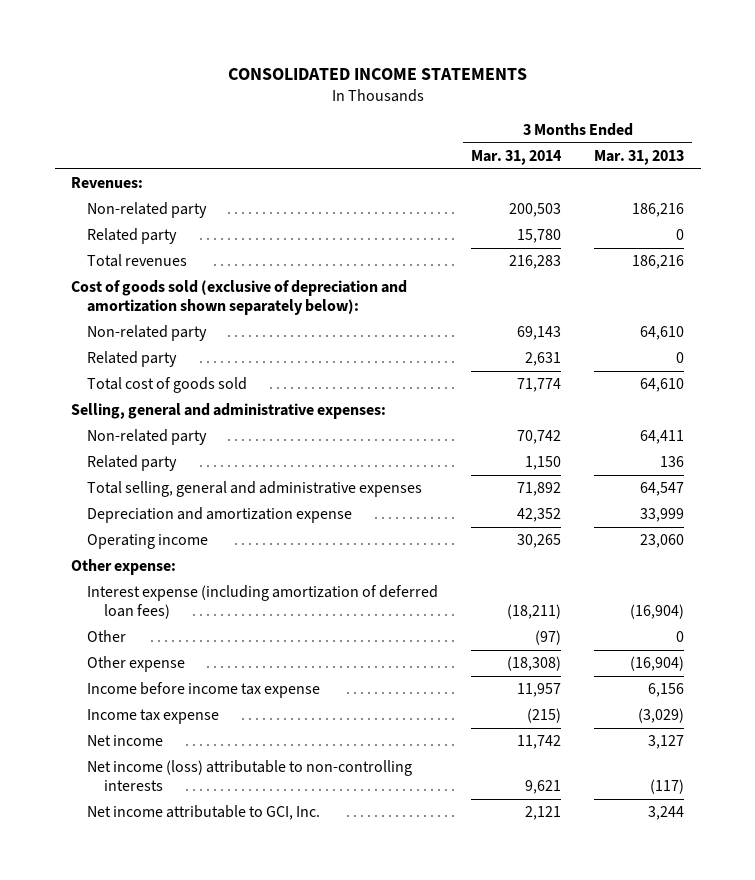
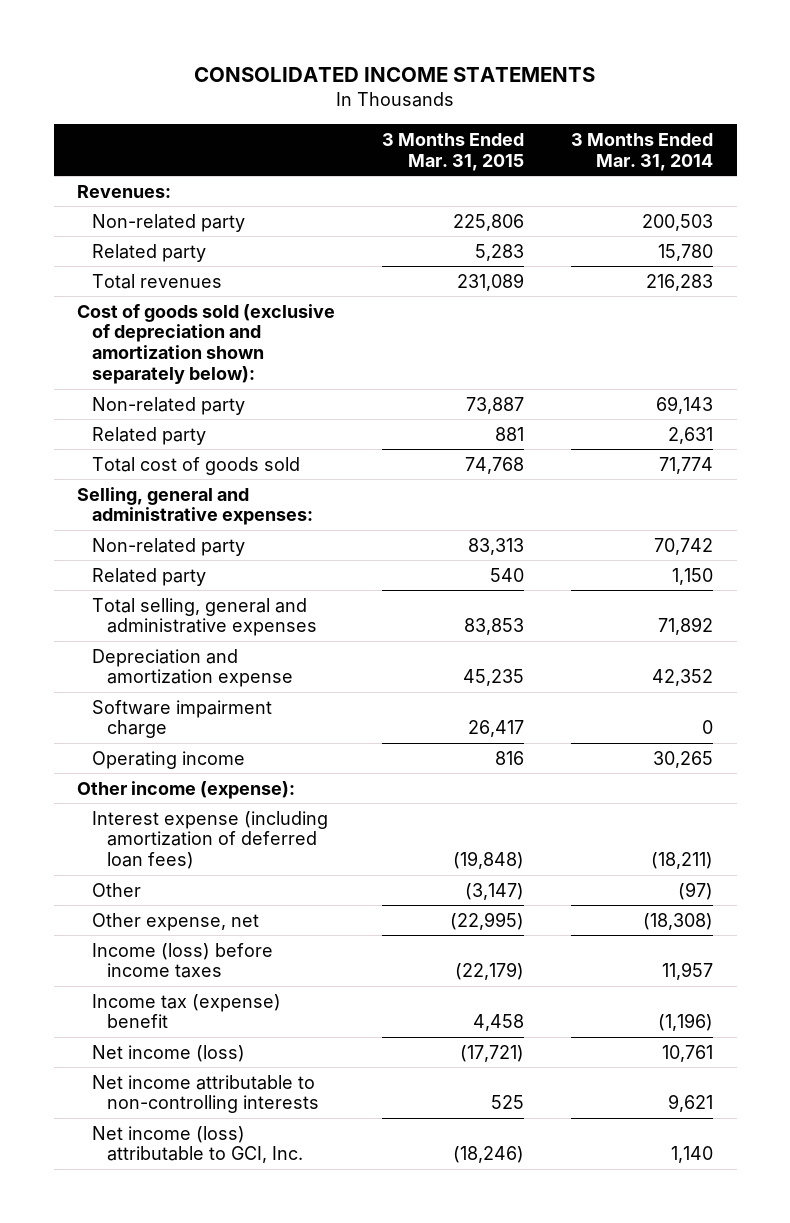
- | 3 Months Ended Mar. 31, 2014 | 3 Months Ended Mar. 31, 2013
+ | 3 Months Ended Mar. 31, 2015 | 3 Months Ended Mar. 31, 2014
+ Software impairment charge | 26,417 | 0
- Other expense:
+ Other income (expense):
- Other expense | (18,308) | (16,904)
- Income before income tax expense | 11,957 | 6,156
- Income tax expense | (215) | (3,029)
- Net income | 11,742 | 3,127
- Net income (loss) attributable to non-controlling interests | 9,621 | (117)
- Net income attributable to GCI, Inc. | 2,121 | 3,244
+ Other expense, net | (22,995) | (18,308)
+ Income (loss) before income taxes | (22,179) | 11,957
+ Income tax (expense) benefit | 4,458 | (1,196)
+ Net income (loss) | (17,721) | 10,761
+ Net income attributable to non-controlling interests | 525 | 9,621
+ Net income (loss) attributable to GCI, Inc. | (18,246) | 1,140

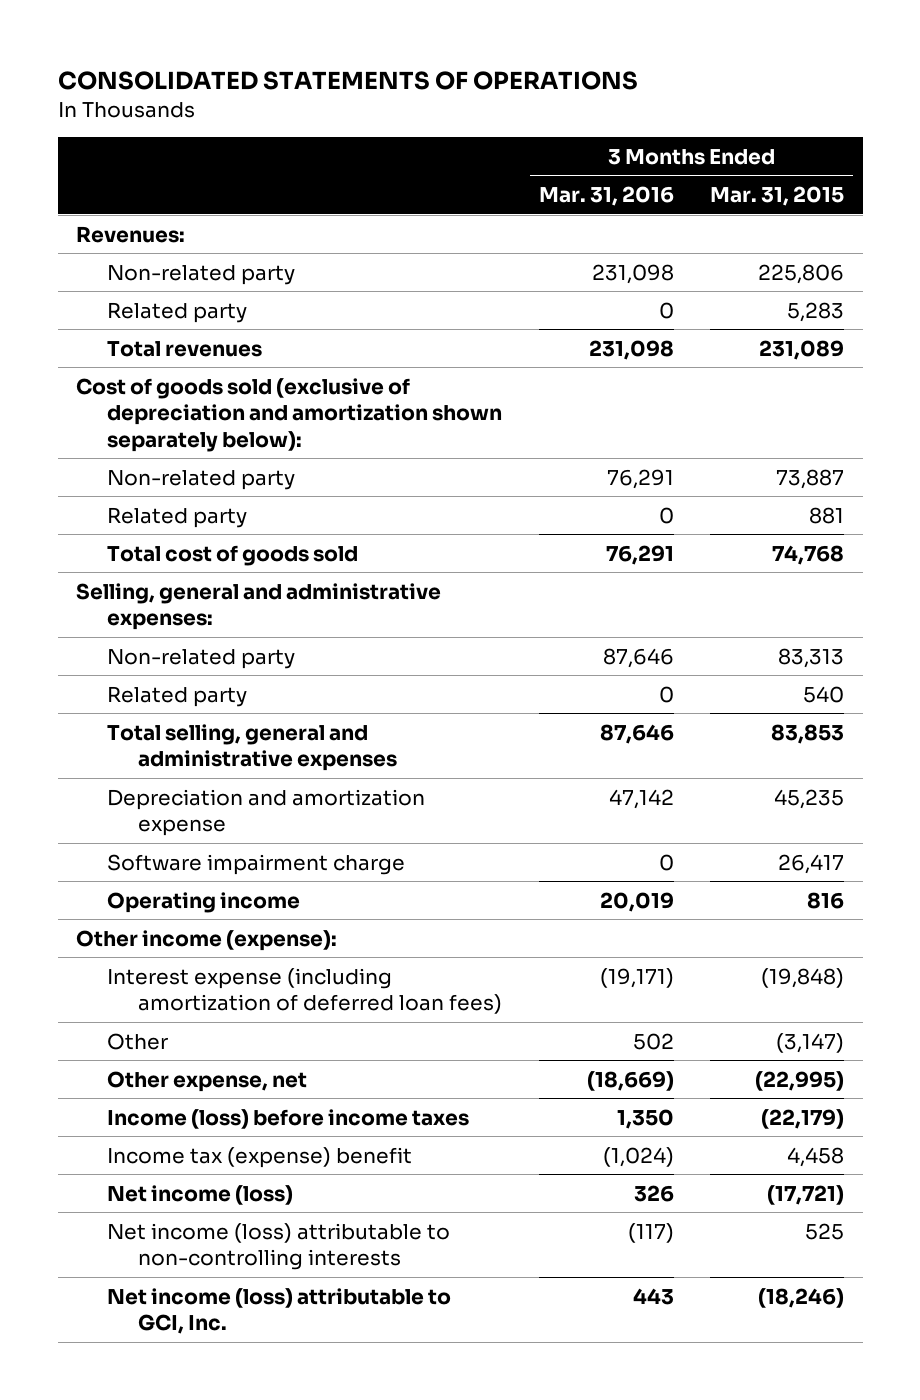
- CONSOLIDATED INCOME STATEMENTS
+ CONSOLIDATED STATEMENTS OF OPERATIONS
- | 3 Months Ended Mar. 31, 2015 | 3 Months Ended Mar. 31, 2014
+ | 3 Months Ended Mar. 31, 2016 | 3 Months Ended Mar. 31, 2015
- Net income attributable to non-controlling interests | 525 | 9,621
+ Net income (loss) attributable to non-controlling interests | (117) | 525

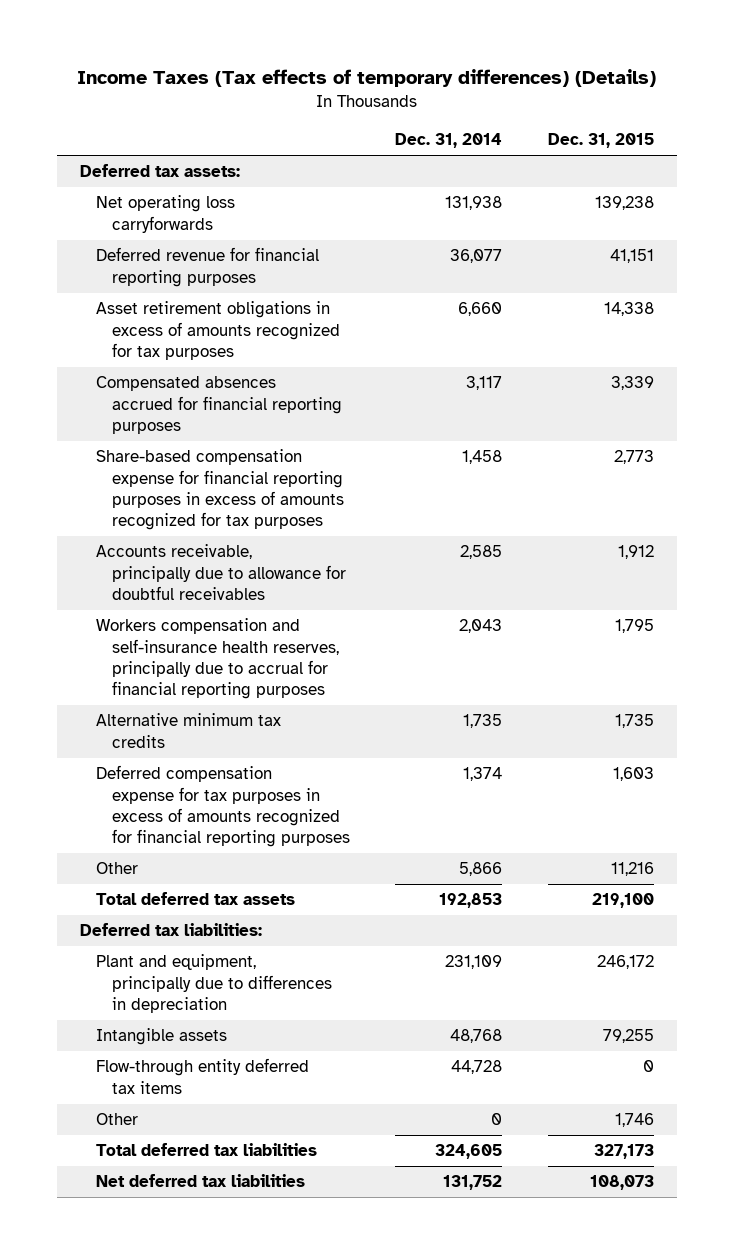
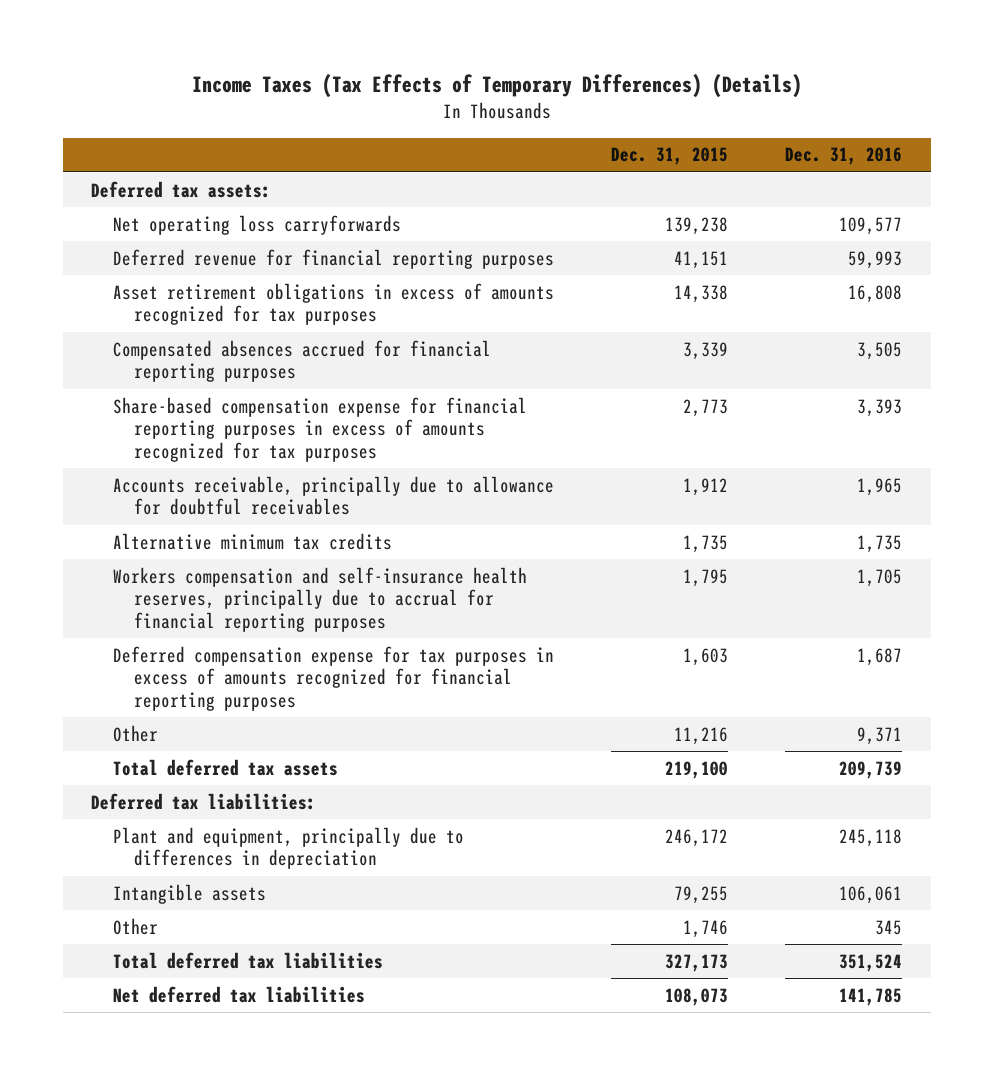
- Income Taxes (Tax effects of temporary differences) (Details)
+ Income Taxes (Tax Effects of Temporary Differences) (Details)
- | Dec. 31, 2014 | Dec. 31, 2015
+ | Dec. 31, 2015 | Dec. 31, 2016
moved down: Workers compensation and self-insurance health reserves, principally due to accrual for financial reporting purposes | 1,795 | 1,705
- Flow-through entity deferred tax items | 44,728 | 0

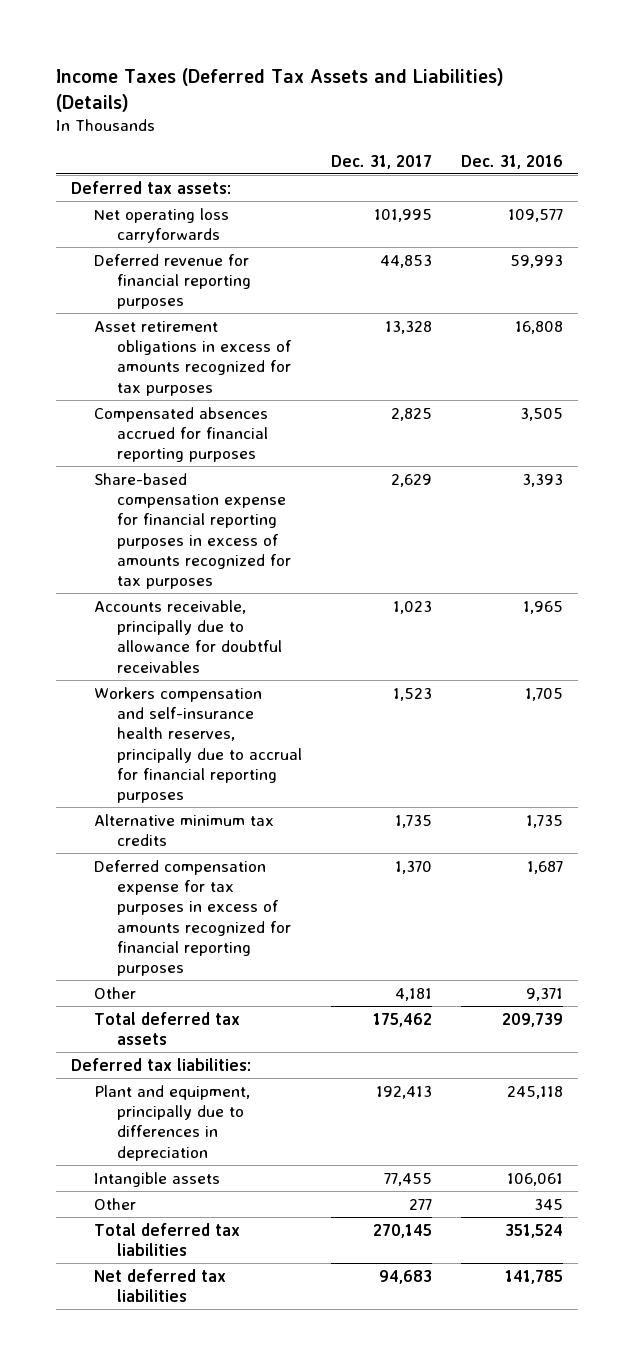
- Income Taxes (Tax Effects of Temporary Differences) (Details)
+ Income Taxes (Deferred Tax Assets and Liabilities) (Details)
- | Dec. 31, 2015 | Dec. 31, 2016
+ | Dec. 31, 2017 | Dec. 31, 2016
moved down: Alternative minimum tax credits | 1,735 | 1,735

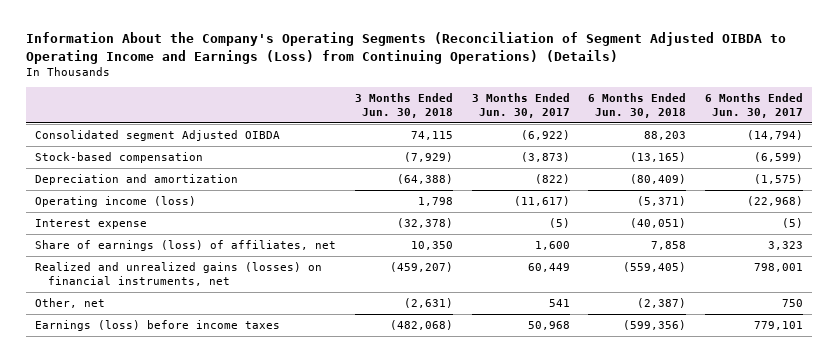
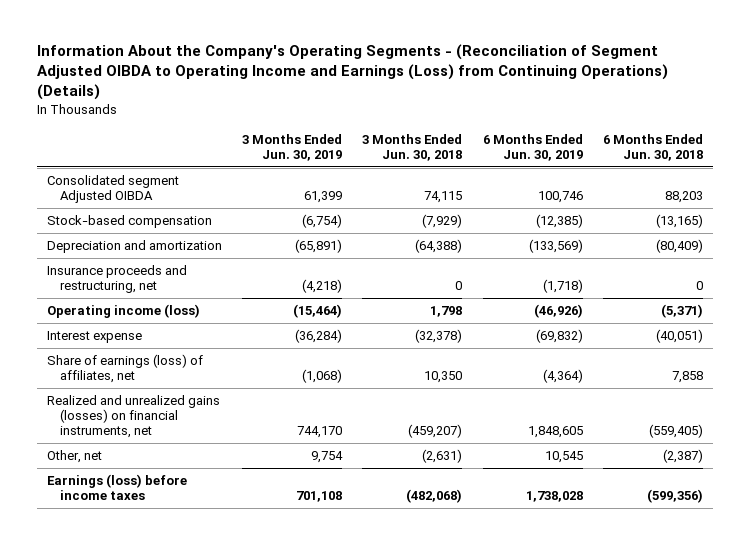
- Information About the Company's Operating Segments (Reconciliation of Segment Adjusted OIBDA to Operating Income and Earnings (Loss) from Continuing Operations) (Details)
+ Information About the Company's Operating Segments - (Reconciliation of Segment Adjusted OIBDA to Operating Income and Earnings (Loss) from Continuing Operations) (Details)
- | 3 Months Ended Jun. 30, 2018 | 3 Months Ended Jun. 30, 2017 | 6 Months Ended Jun. 30, 2018 | 6 Months Ended Jun. 30, 2017
+ | 3 Months Ended Jun. 30, 2019 | 3 Months Ended Jun. 30, 2018 | 6 Months Ended Jun. 30, 2019 | 6 Months Ended Jun. 30, 2018
+ Insurance proceeds and restructuring, net | (4,218) | 0 | (1,718) | 0

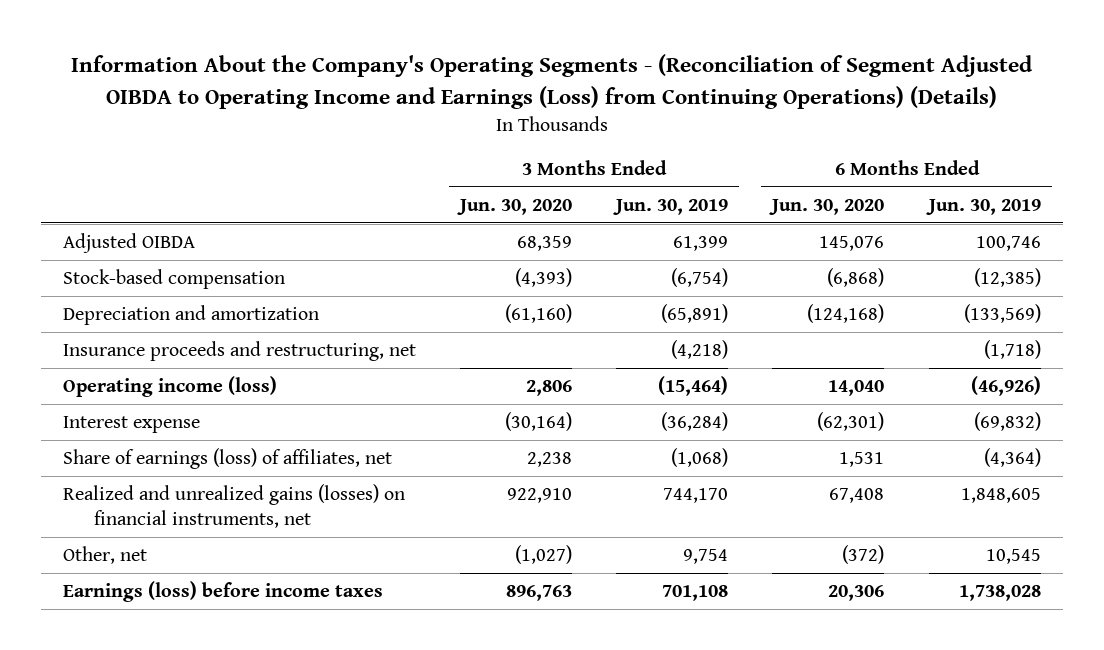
- | 3 Months Ended Jun. 30, 2019 | 3 Months Ended Jun. 30, 2018 | 6 Months Ended Jun. 30, 2019 | 6 Months Ended Jun. 30, 2018
+ | 3 Months Ended Jun. 30, 2020 | 3 Months Ended Jun. 30, 2019 | 6 Months Ended Jun. 30, 2020 | 6 Months Ended Jun. 30, 2019
- Consolidated segment Adjusted OIBDA | 61,399 | 74,115 | 100,746 | 88,203
+ Adjusted OIBDA | 68,359 | 61,399 | 145,076 | 100,746

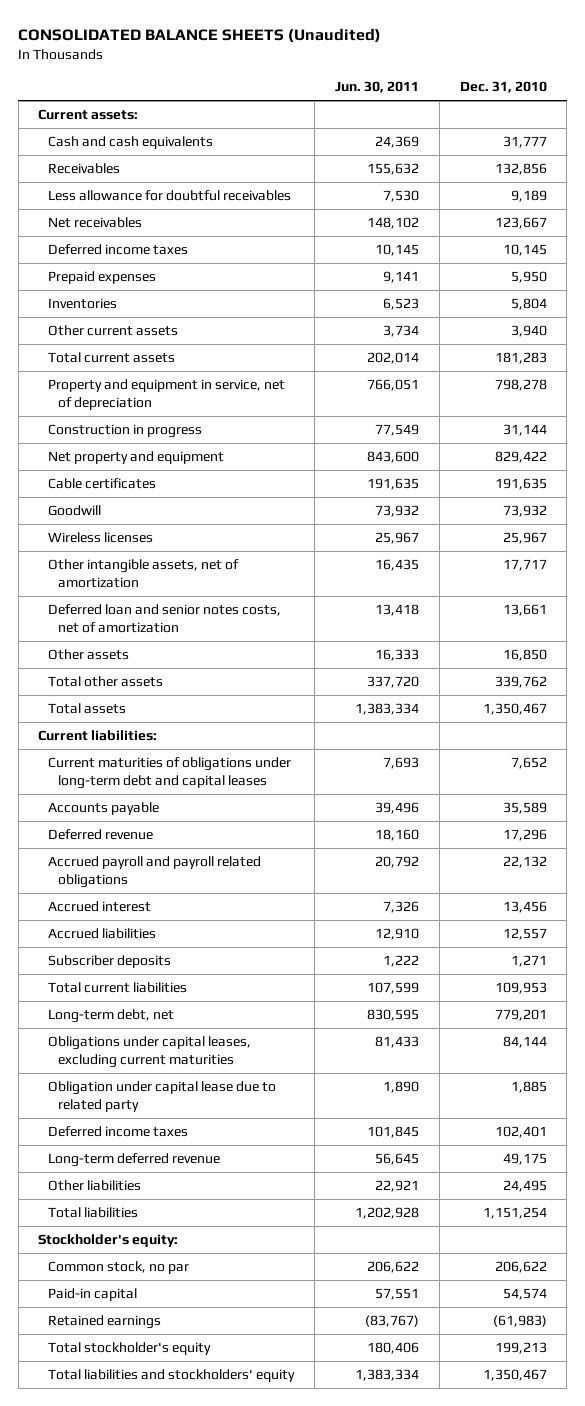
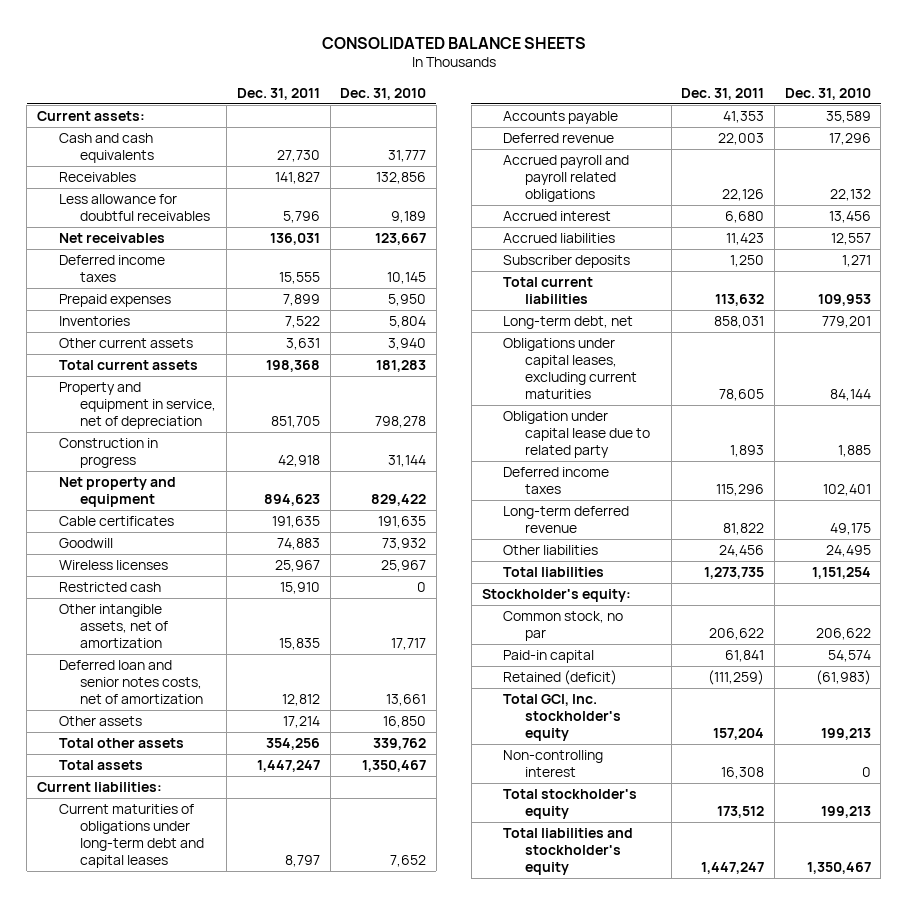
- CONSOLIDATED BALANCE SHEETS (Unaudited)
+ CONSOLIDATED BALANCE SHEETS
- | Jun. 30, 2011 | Dec. 31, 2010
+ | Dec. 31, 2011 | Dec. 31, 2010
+ Restricted cash | 15,910 | 0
- Retained earnings | (83,767) | (61,983)
+ Retained (deficit) | (111,259) | (61,983)
+ Total GCI, Inc. stockholder's equity | 157,204 | 199,213
+ Non-controlling interest | 16,308 | 0
- Total liabilities and stockholders' equity | 1,383,334 | 1,350,467
+ Total liabilities and stockholder's equity | 1,447,247 | 1,350,467

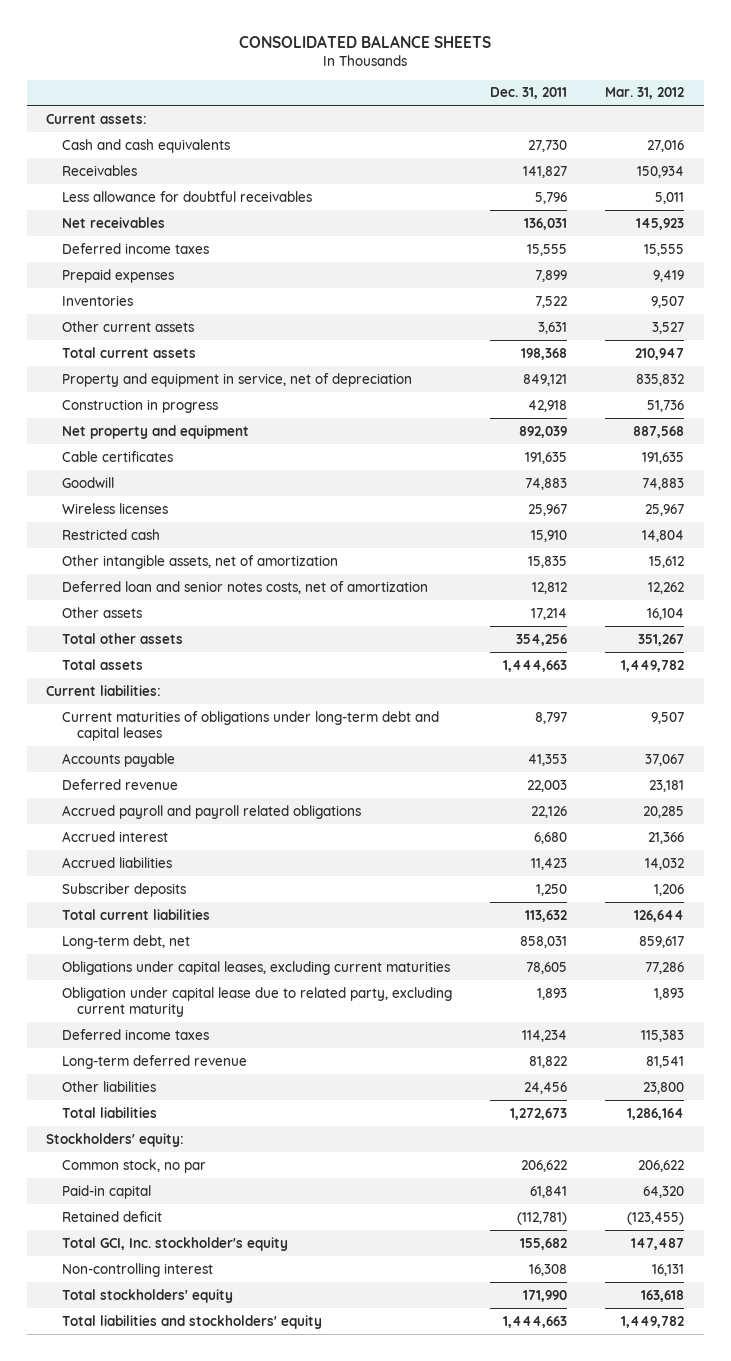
- | Dec. 31, 2011 | Dec. 31, 2010
+ | Dec. 31, 2011 | Mar. 31, 2012
- Property and equipment in service, net of depreciation | 851,705 | 798,278
+ Property and equipment in service, net of depreciation | 849,121 | 835,832
- Net property and equipment | 894,623 | 829,422
+ Net property and equipment | 892,039 | 887,568
- Total assets | 1,447,247 | 1,350,467
+ Total assets | 1,444,663 | 1,449,782
- Obligation under capital lease due to related party | 1,893 | 1,885
- Deferred income taxes | 115,296 | 102,401
+ Obligation under capital lease due to related party, excluding current maturity | 1,893 | 1,893
+ Deferred income taxes | 114,234 | 115,383
- Total liabilities | 1,273,735 | 1,151,254
- Stockholder's equity:
+ Total liabilities | 1,272,673 | 1,286,164
+ Stockholders' equity:
- Retained (deficit) | (111,259) | (61,983)
- Total GCI, Inc. stockholder's equity | 157,204 | 199,213
+ Retained deficit | (112,781) | (123,455)
+ Total GCI, Inc. stockholder's equity | 155,682 | 147,487
- Total stockholder's equity | 173,512 | 199,213
- Total liabilities and stockholder's equity | 1,447,247 | 1,350,467
+ Total stockholders' equity | 171,990 | 163,618
+ Total liabilities and stockholders' equity | 1,444,663 | 1,449,782

